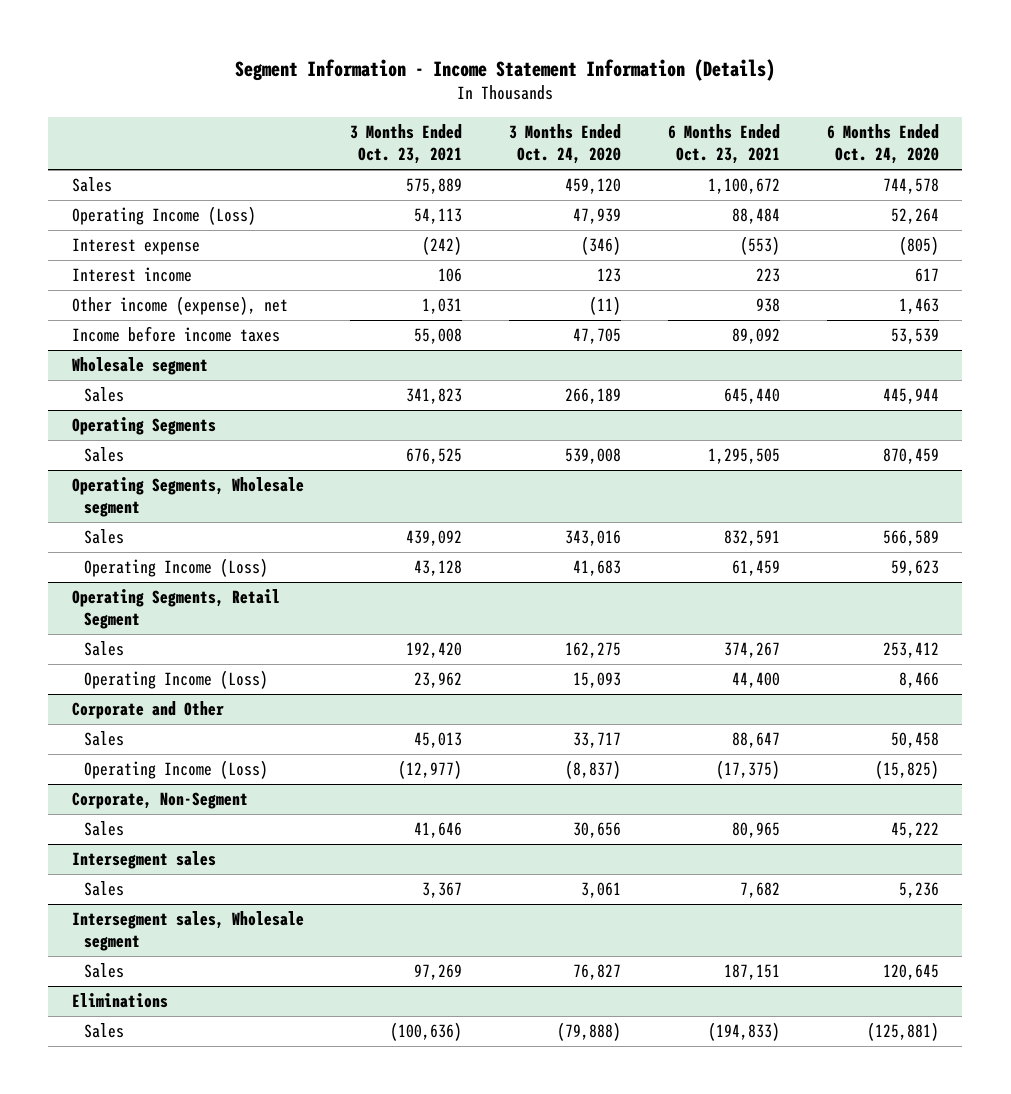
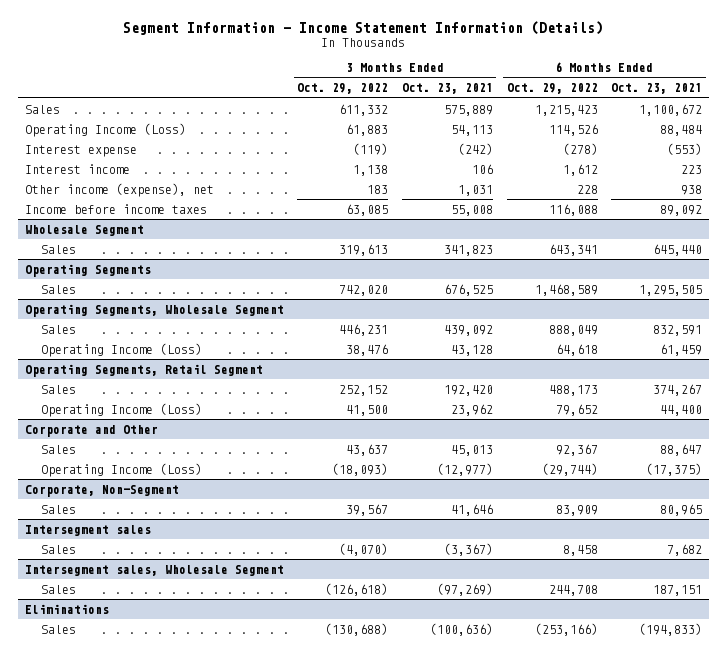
- | 3 Months Ended Oct. 23, 2021 | 3 Months Ended Oct. 24, 2020 | 6 Months Ended Oct. 23, 2021 | 6 Months Ended Oct. 24, 2020
+ | 3 Months Ended Oct. 29, 2022 | 3 Months Ended Oct. 23, 2021 | 6 Months Ended Oct. 29, 2022 | 6 Months Ended Oct. 23, 2021
- Wholesale segment
+ Wholesale Segment
- Operating Segments, Wholesale segment
+ Operating Segments, Wholesale Segment
@ Intersegment sales
- Sales | 3,367 | 3,061 | 7,682 | 5,236
- Intersegment sales, Wholesale segment
- Sales | 97,269 | 76,827 | 187,151 | 120,645
@ Intersegment sales
+ Sales | (4,070) | (3,367) | 8,458 | 7,682
+ Intersegment sales, Wholesale Segment
+ Sales | (126,618) | (97,269) | 244,708 | 187,151

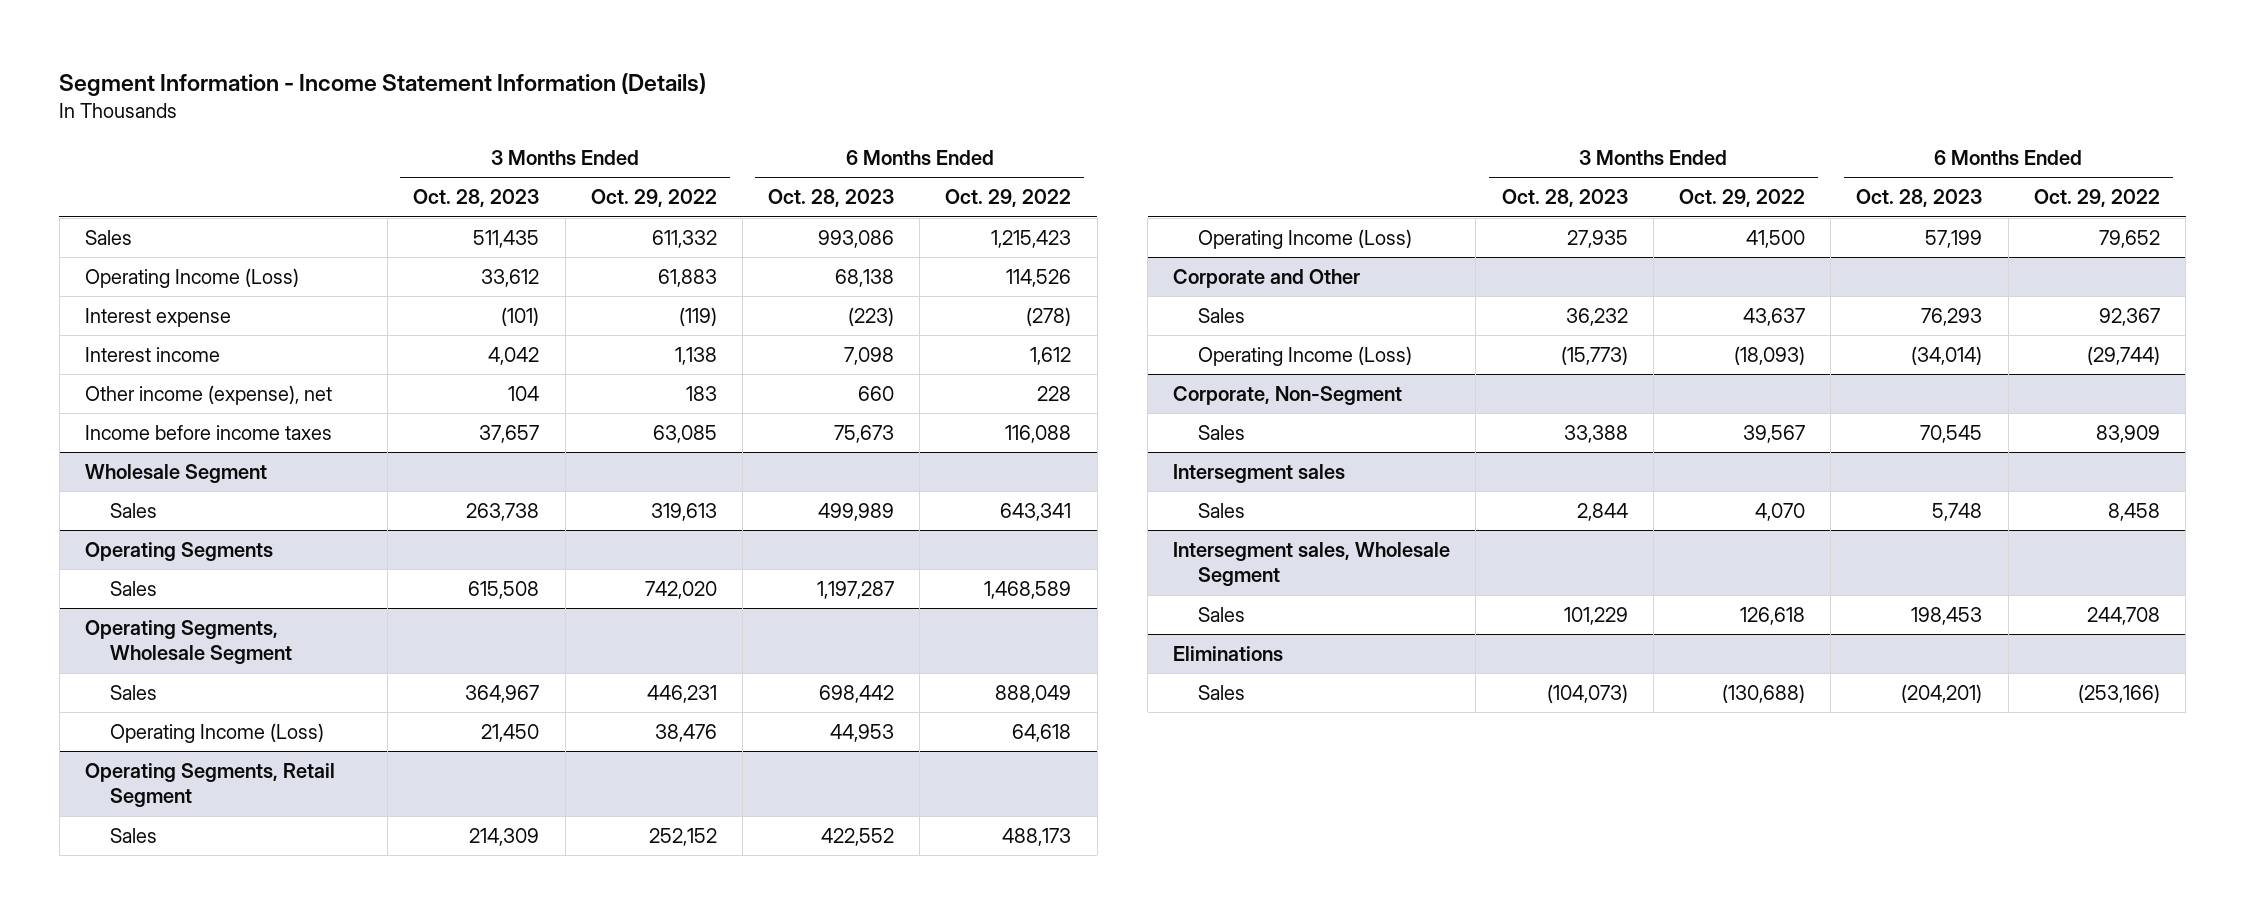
- | 3 Months Ended Oct. 29, 2022 | 3 Months Ended Oct. 23, 2021 | 6 Months Ended Oct. 29, 2022 | 6 Months Ended Oct. 23, 2021
+ | 3 Months Ended Oct. 28, 2023 | 3 Months Ended Oct. 29, 2022 | 6 Months Ended Oct. 28, 2023 | 6 Months Ended Oct. 29, 2022
@ Intersegment sales
- Sales | (4,070) | (3,367) | 8,458 | 7,682
+ Sales | 2,844 | 4,070 | 5,748 | 8,458
@ Intersegment sales, Wholesale Segment
- Sales | (126,618) | (97,269) | 244,708 | 187,151
+ Sales | 101,229 | 126,618 | 198,453 | 244,708

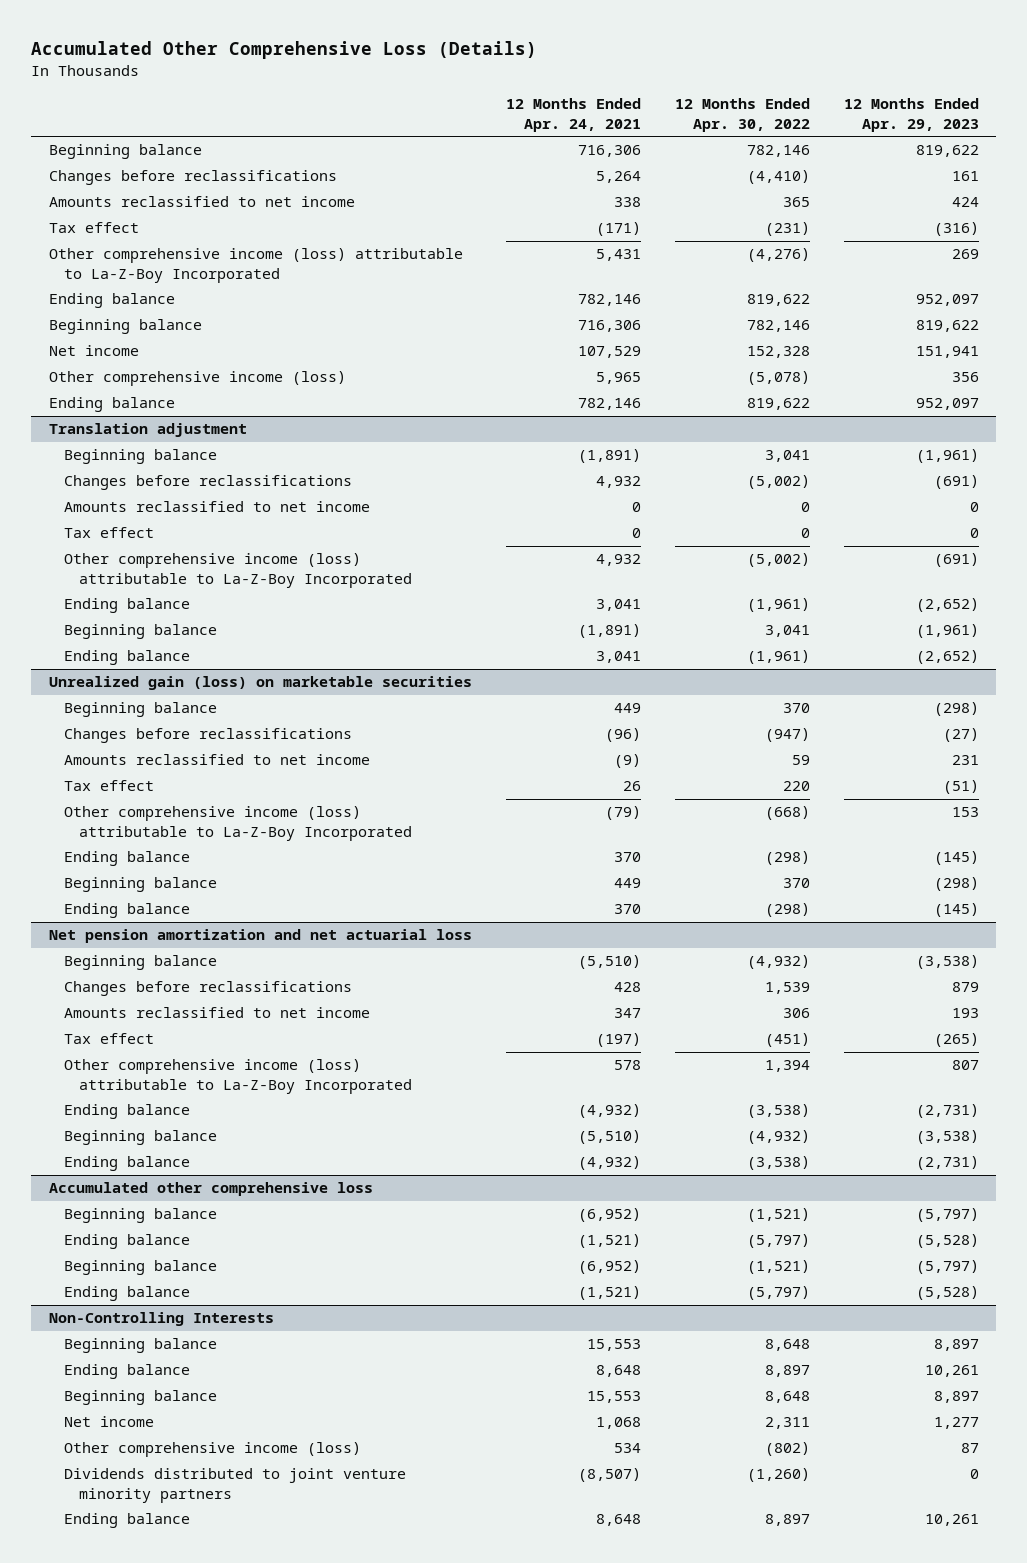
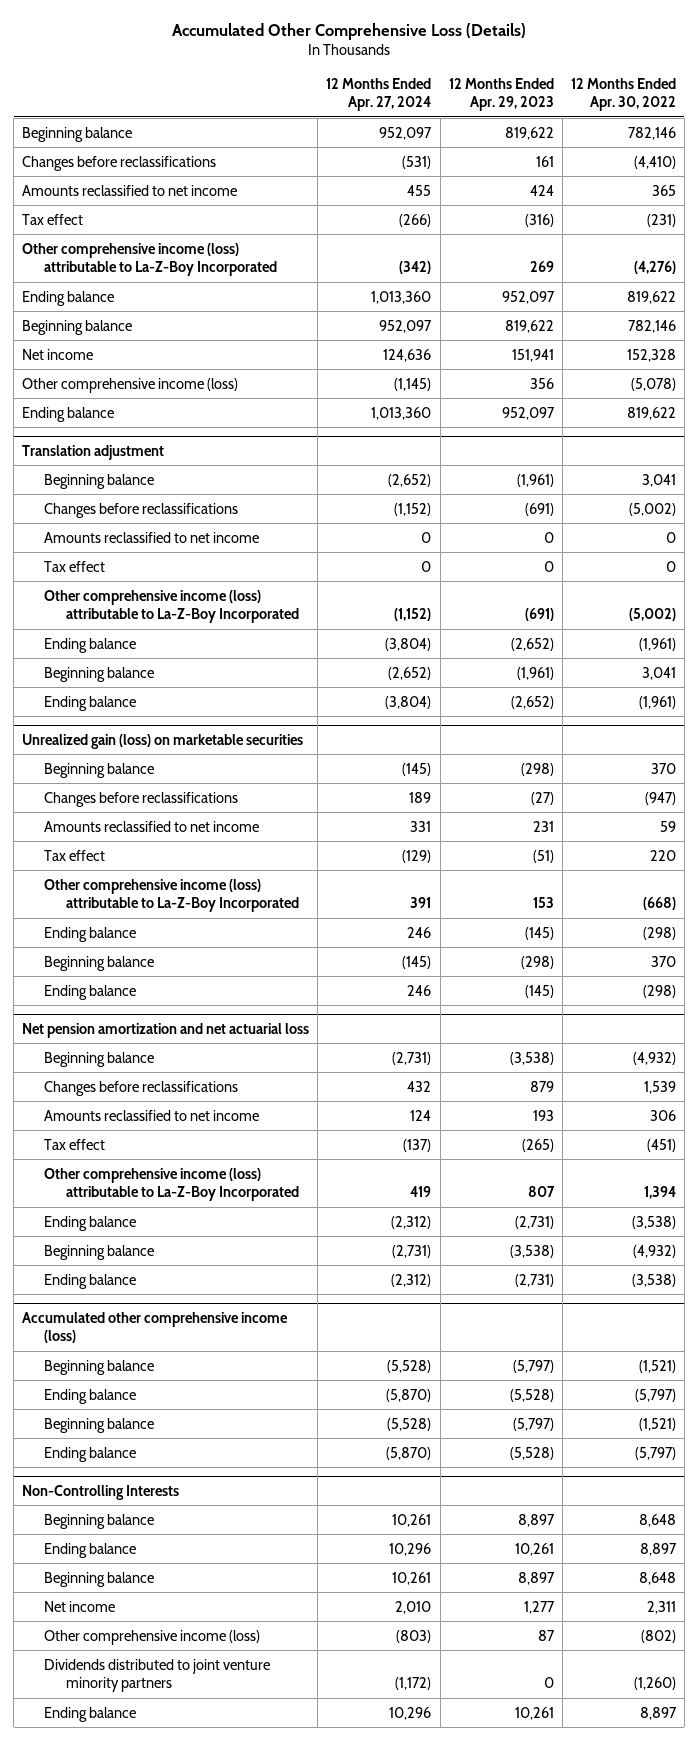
- | 12 Months Ended Apr. 24, 2021 | 12 Months Ended Apr. 30, 2022 | 12 Months Ended Apr. 29, 2023
+ | 12 Months Ended Apr. 27, 2024 | 12 Months Ended Apr. 29, 2023 | 12 Months Ended Apr. 30, 2022
- Accumulated other comprehensive loss
+ Accumulated other comprehensive income (loss)

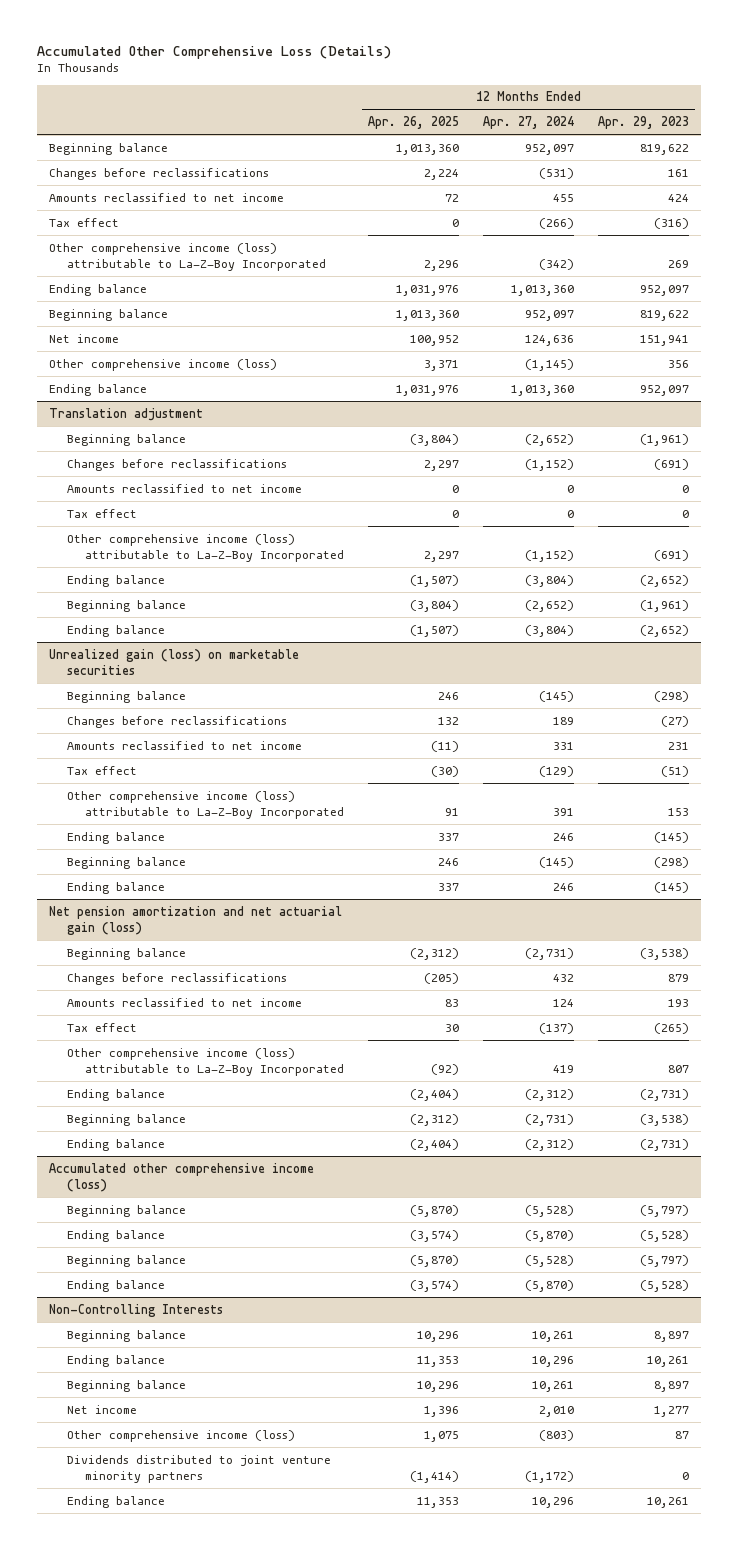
- | 12 Months Ended Apr. 27, 2024 | 12 Months Ended Apr. 29, 2023 | 12 Months Ended Apr. 30, 2022
+ | 12 Months Ended Apr. 26, 2025 | 12 Months Ended Apr. 27, 2024 | 12 Months Ended Apr. 29, 2023
- Net pension amortization and net actuarial loss
+ Net pension amortization and net actuarial gain (loss)

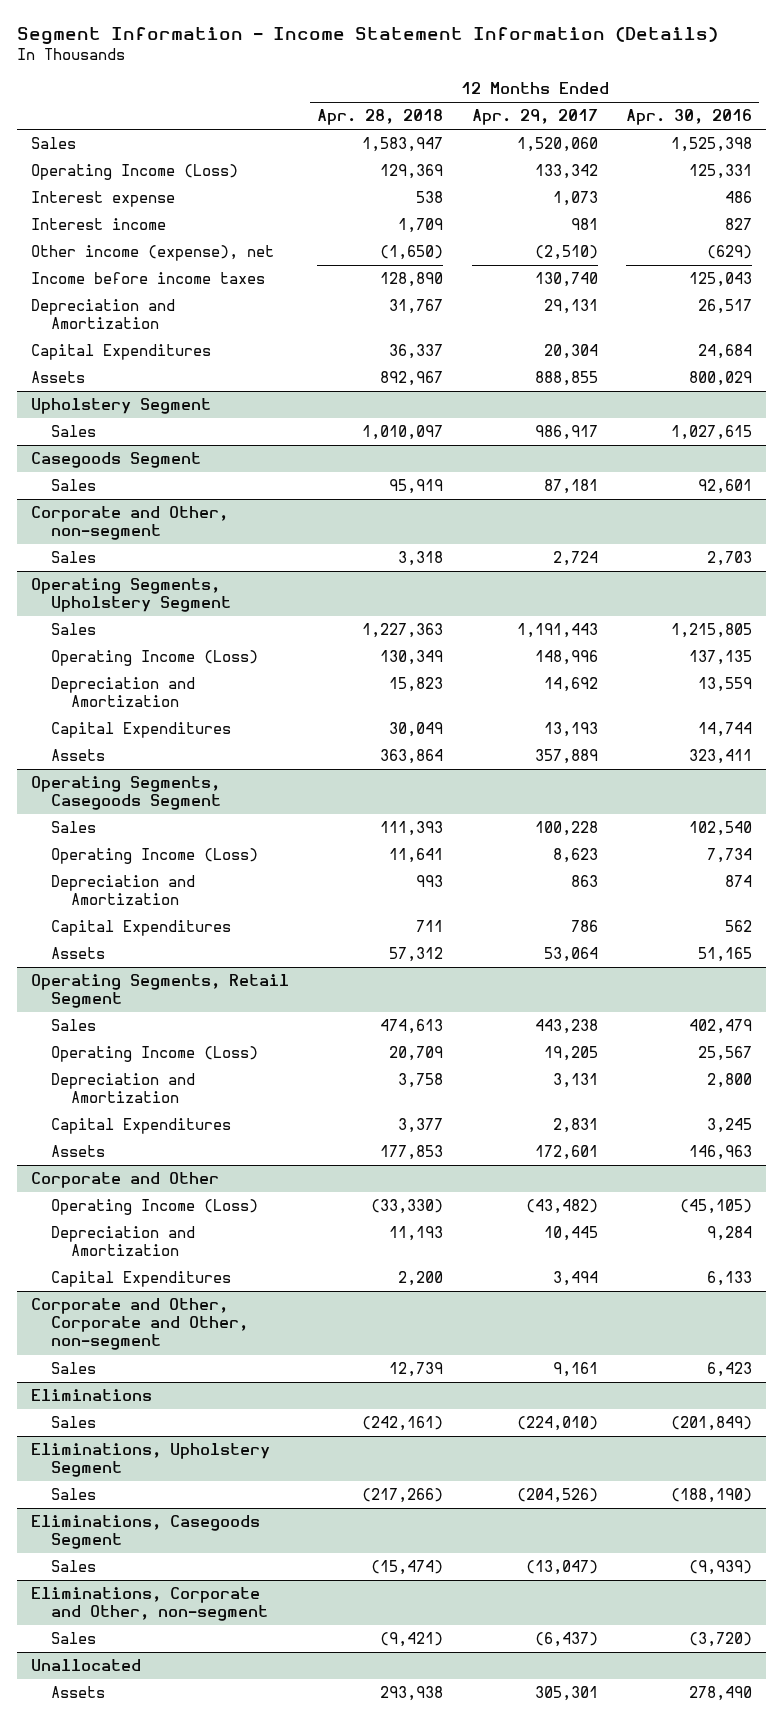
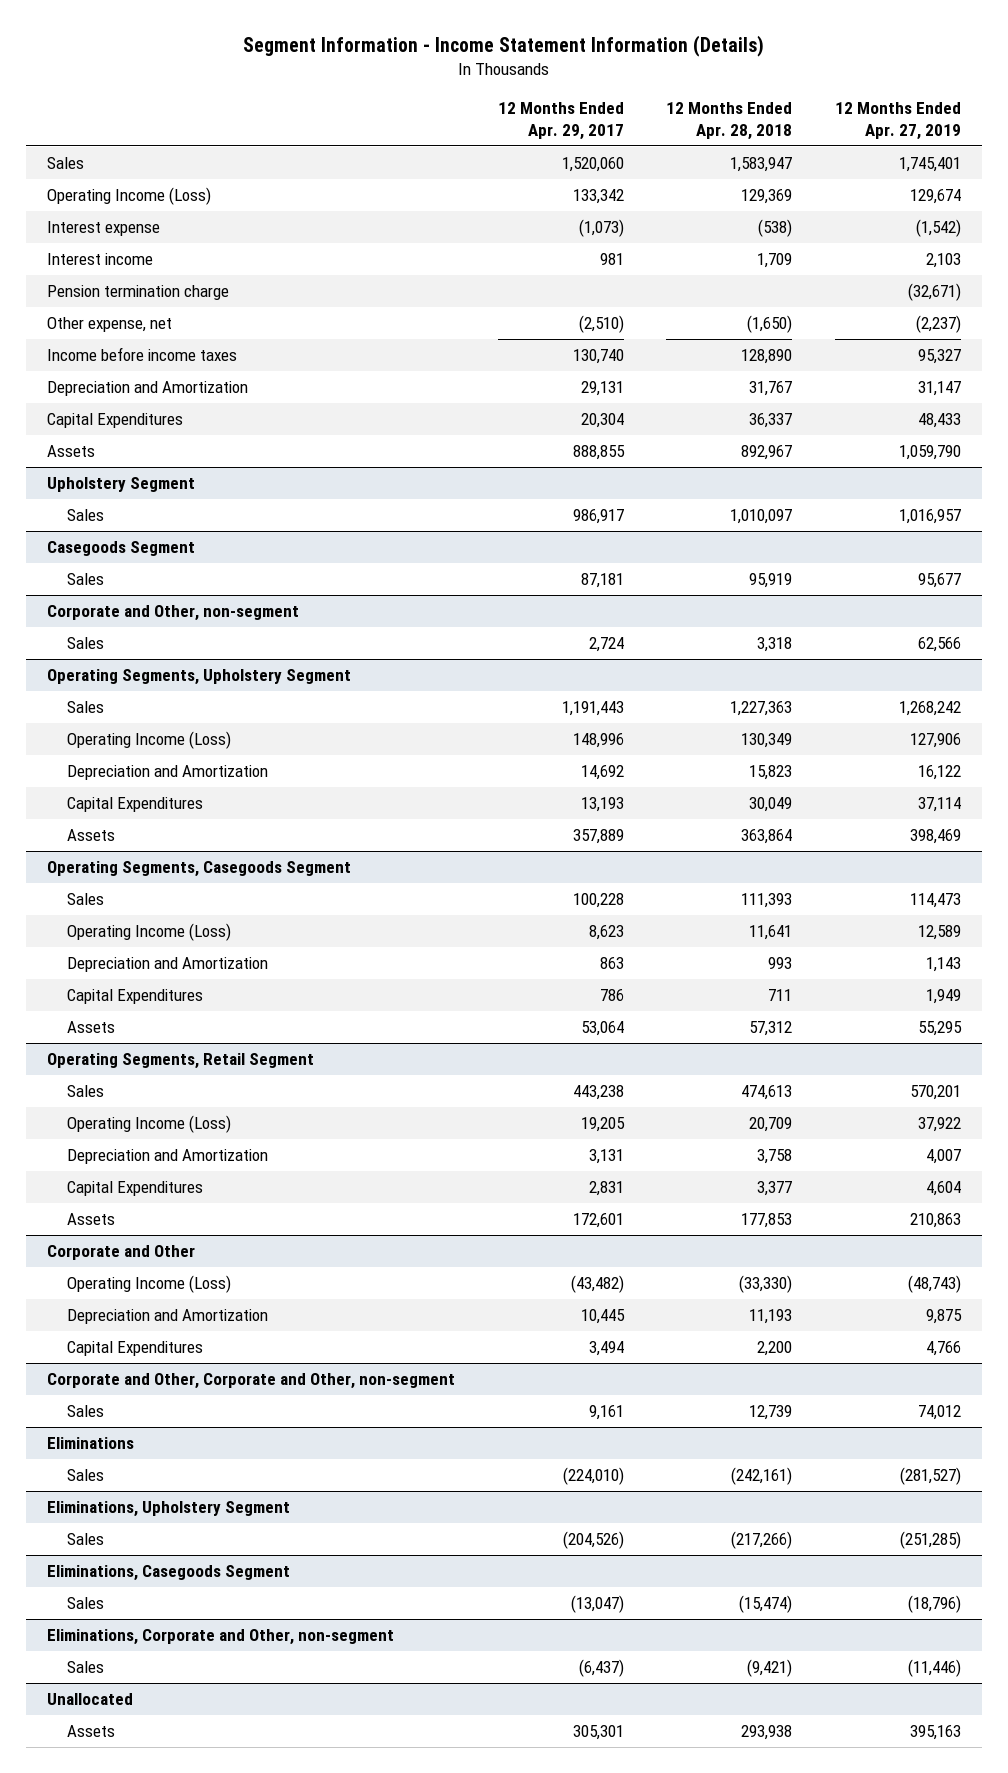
- | 12 Months Ended Apr. 28, 2018 | 12 Months Ended Apr. 29, 2017 | 12 Months Ended Apr. 30, 2016
+ | 12 Months Ended Apr. 29, 2017 | 12 Months Ended Apr. 28, 2018 | 12 Months Ended Apr. 27, 2019
- Interest expense | 538 | 1,073 | 486
+ Interest expense | (1,073) | (538) | (1,542)
- Other income (expense), net | (1,650) | (2,510) | (629)
+ Pension termination charge | | | (32,671)
+ Other expense, net | (2,510) | (1,650) | (2,237)

